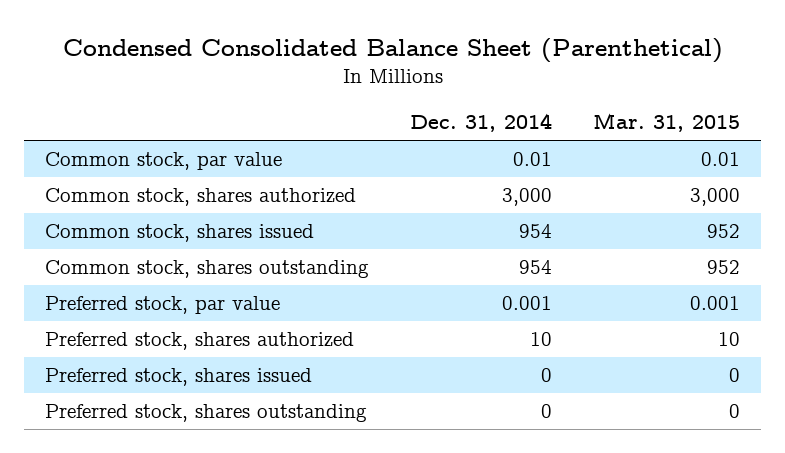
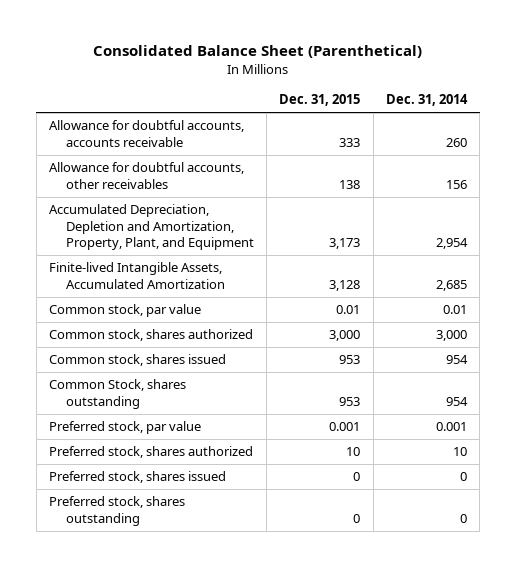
- Condensed Consolidated Balance Sheet (Parenthetical)
+ Consolidated Balance Sheet (Parenthetical)
- | Dec. 31, 2014 | Mar. 31, 2015
+ | Dec. 31, 2015 | Dec. 31, 2014
+ Allowance for doubtful accounts, accounts receivable | 333 | 260
+ Allowance for doubtful accounts, other receivables | 138 | 156
+ Accumulated Depreciation, Depletion and Amortization, Property, Plant, and Equipment | 3,173 | 2,954
+ Finite-lived Intangible Assets, Accumulated Amortization | 3,128 | 2,685
- Common stock, shares outstanding | 954 | 952
+ Common Stock, shares outstanding | 953 | 954

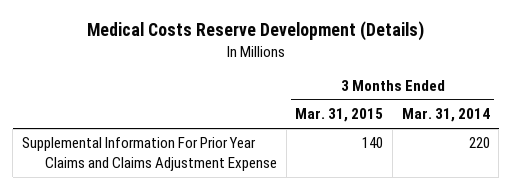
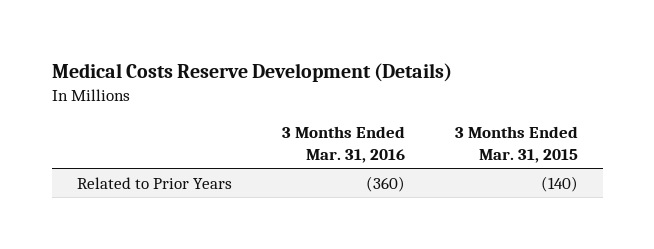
- | 3 Months Ended Mar. 31, 2015 | 3 Months Ended Mar. 31, 2014
+ | 3 Months Ended Mar. 31, 2016 | 3 Months Ended Mar. 31, 2015
- Supplemental Information For Prior Year Claims and Claims Adjustment Expense | 140 | 220
+ Related to Prior Years | (360) | (140)

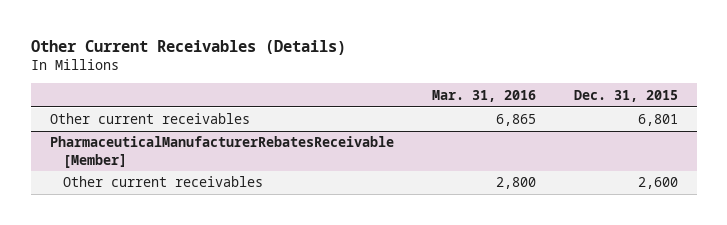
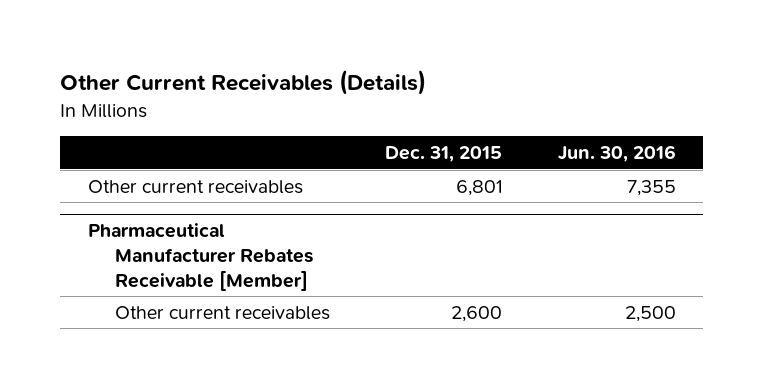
- | Mar. 31, 2016 | Dec. 31, 2015
+ | Dec. 31, 2015 | Jun. 30, 2016
- PharmaceuticalManufacturerRebatesReceivable [Member]
+ Pharmaceutical Manufacturer Rebates Receivable [Member]

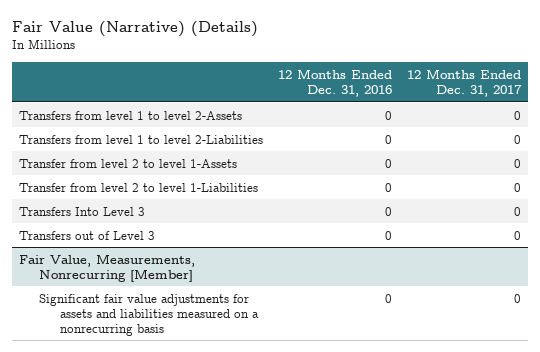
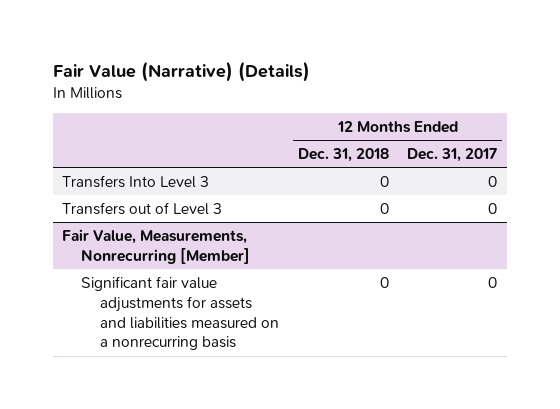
- | 12 Months Ended Dec. 31, 2016 | 12 Months Ended Dec. 31, 2017
+ | 12 Months Ended Dec. 31, 2018 | 12 Months Ended Dec. 31, 2017
- Transfers from level 1 to level 2-Assets | 0 | 0
- Transfers from level 1 to level 2-Liabilities | 0 | 0
- Transfer from level 2 to level 1-Assets | 0 | 0
- Transfer from level 2 to level 1-Liabilities | 0 | 0

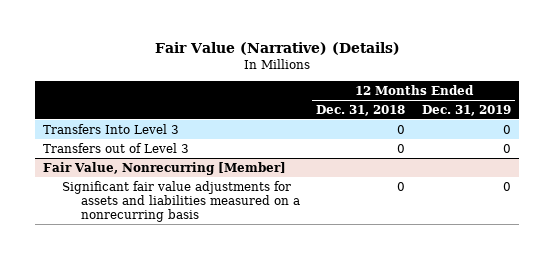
- | 12 Months Ended Dec. 31, 2018 | 12 Months Ended Dec. 31, 2017
+ | 12 Months Ended Dec. 31, 2018 | 12 Months Ended Dec. 31, 2019
- Fair Value, Measurements, Nonrecurring [Member]
+ Fair Value, Nonrecurring [Member]

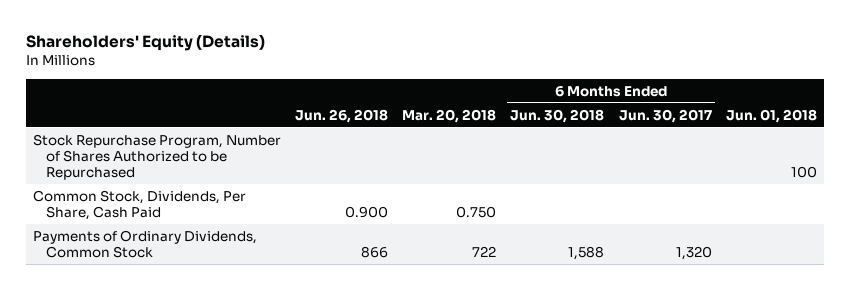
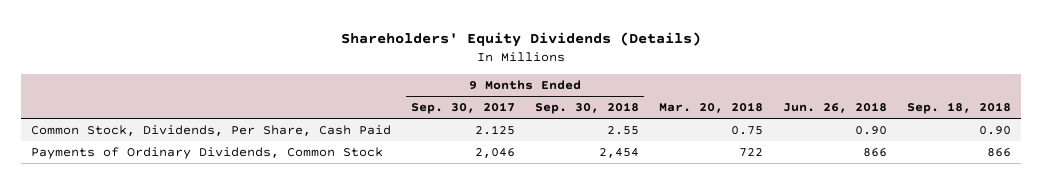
- Shareholders' Equity (Details)
+ Shareholders' Equity Dividends (Details)
- | Jun. 26, 2018 | Mar. 20, 2018 | 6 Months Ended Jun. 30, 2018 | 6 Months Ended Jun. 30, 2017 | Jun. 01, 2018
+ | 9 Months Ended Sep. 30, 2017 | 9 Months Ended Sep. 30, 2018 | Mar. 20, 2018 | Jun. 26, 2018 | Sep. 18, 2018
- Stock Repurchase Program, Number of Shares Authorized to be Repurchased | | | | | 100
- Common Stock, Dividends, Per Share, Cash Paid | 0.900 | 0.750 | | |
+ Common Stock, Dividends, Per Share, Cash Paid | 2.125 | 2.55 | 0.75 | 0.90 | 0.90

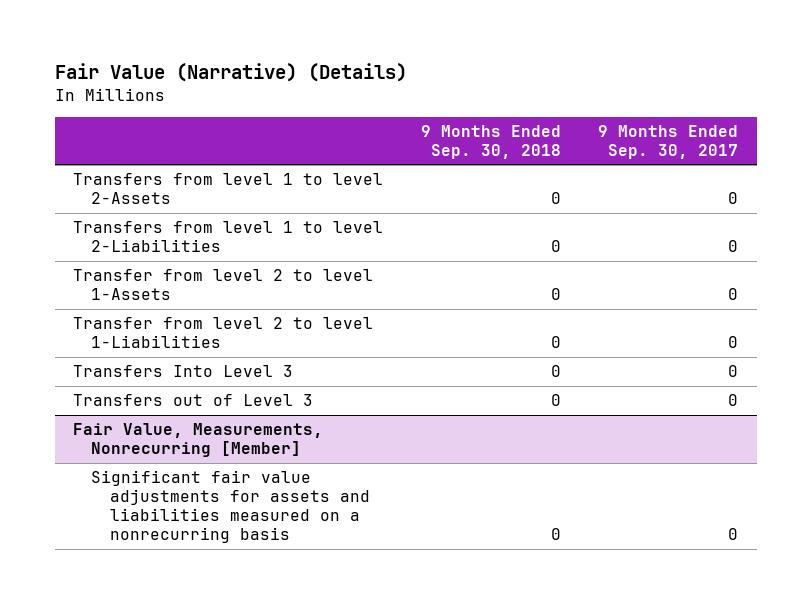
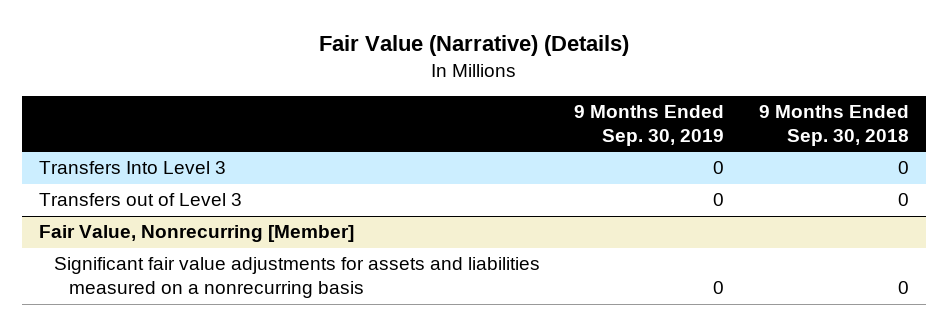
- | 9 Months Ended Sep. 30, 2018 | 9 Months Ended Sep. 30, 2017
+ | 9 Months Ended Sep. 30, 2019 | 9 Months Ended Sep. 30, 2018
- Transfers from level 1 to level 2-Assets | 0 | 0
- Transfers from level 1 to level 2-Liabilities | 0 | 0
- Transfer from level 2 to level 1-Assets | 0 | 0
- Transfer from level 2 to level 1-Liabilities | 0 | 0
- Fair Value, Measurements, Nonrecurring [Member]
+ Fair Value, Nonrecurring [Member]

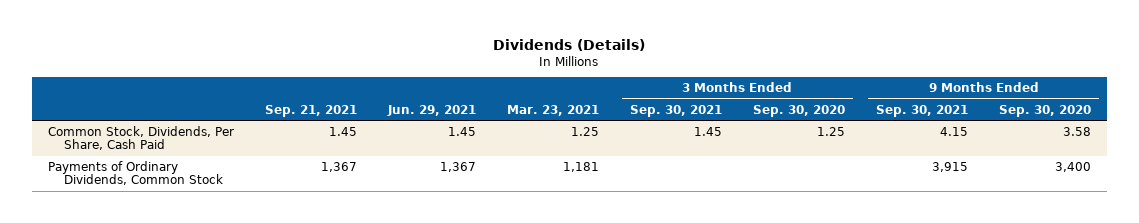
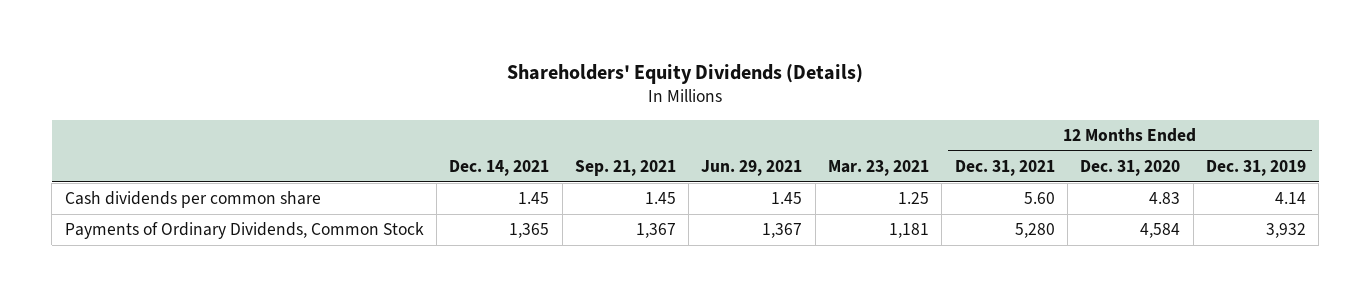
- Dividends (Details)
+ Shareholders' Equity Dividends (Details)
- | Sep. 21, 2021 | Jun. 29, 2021 | Mar. 23, 2021 | 3 Months Ended Sep. 30, 2021 | 3 Months Ended Sep. 30, 2020 | 9 Months Ended Sep. 30, 2021 | 9 Months Ended Sep. 30, 2020
+ | Dec. 14, 2021 | Sep. 21, 2021 | Jun. 29, 2021 | Mar. 23, 2021 | 12 Months Ended Dec. 31, 2021 | 12 Months Ended Dec. 31, 2020 | 12 Months Ended Dec. 31, 2019
- Common Stock, Dividends, Per Share, Cash Paid | 1.45 | 1.45 | 1.25 | 1.45 | 1.25 | 4.15 | 3.58
+ Cash dividends per common share | 1.45 | 1.45 | 1.45 | 1.25 | 5.60 | 4.83 | 4.14

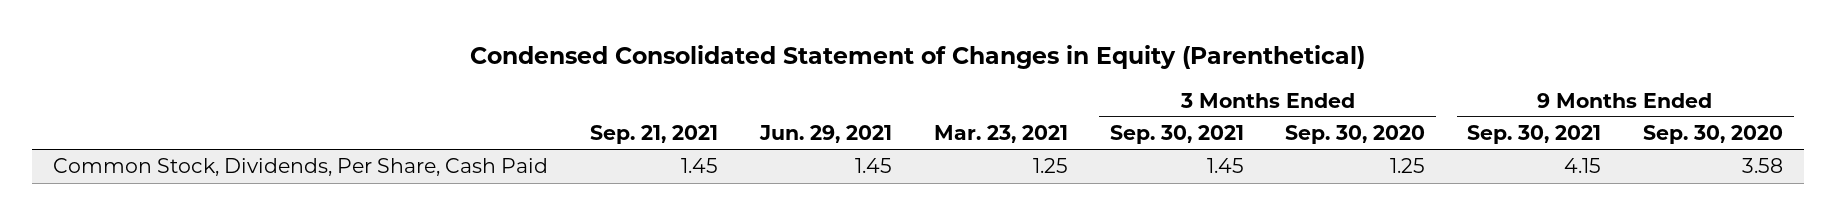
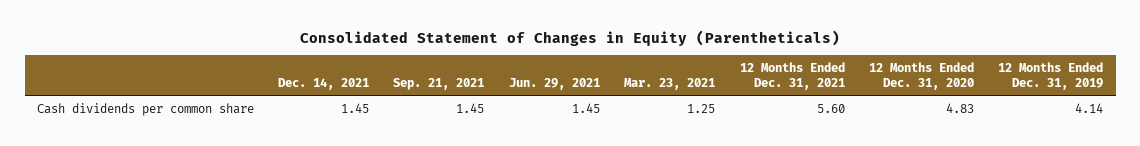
- Condensed Consolidated Statement of Changes in Equity (Parenthetical)
+ Consolidated Statement of Changes in Equity (Parentheticals)
- | Sep. 21, 2021 | Jun. 29, 2021 | Mar. 23, 2021 | 3 Months Ended Sep. 30, 2021 | 3 Months Ended Sep. 30, 2020 | 9 Months Ended Sep. 30, 2021 | 9 Months Ended Sep. 30, 2020
+ | Dec. 14, 2021 | Sep. 21, 2021 | Jun. 29, 2021 | Mar. 23, 2021 | 12 Months Ended Dec. 31, 2021 | 12 Months Ended Dec. 31, 2020 | 12 Months Ended Dec. 31, 2019
- Common Stock, Dividends, Per Share, Cash Paid | 1.45 | 1.45 | 1.25 | 1.45 | 1.25 | 4.15 | 3.58
+ Cash dividends per common share | 1.45 | 1.45 | 1.45 | 1.25 | 5.60 | 4.83 | 4.14

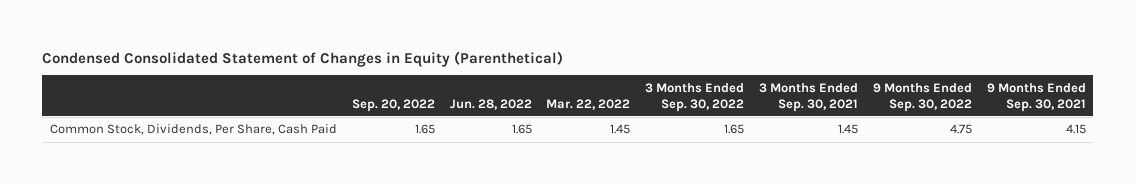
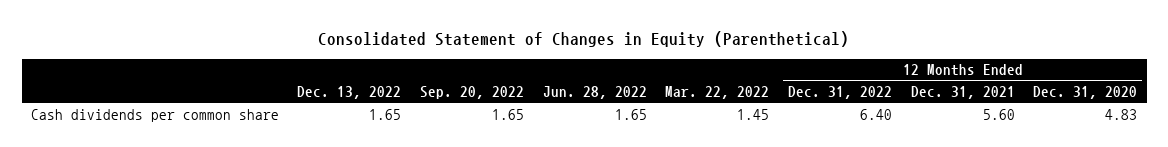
- Condensed Consolidated Statement of Changes in Equity (Parenthetical)
+ Consolidated Statement of Changes in Equity (Parenthetical)
- | Sep. 20, 2022 | Jun. 28, 2022 | Mar. 22, 2022 | 3 Months Ended Sep. 30, 2022 | 3 Months Ended Sep. 30, 2021 | 9 Months Ended Sep. 30, 2022 | 9 Months Ended Sep. 30, 2021
+ | Dec. 13, 2022 | Sep. 20, 2022 | Jun. 28, 2022 | Mar. 22, 2022 | 12 Months Ended Dec. 31, 2022 | 12 Months Ended Dec. 31, 2021 | 12 Months Ended Dec. 31, 2020
- Common Stock, Dividends, Per Share, Cash Paid | 1.65 | 1.65 | 1.45 | 1.65 | 1.45 | 4.75 | 4.15
+ Cash dividends per common share | 1.65 | 1.65 | 1.65 | 1.45 | 6.40 | 5.60 | 4.83

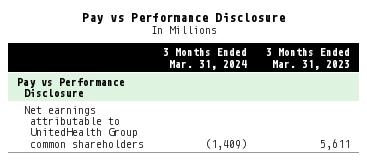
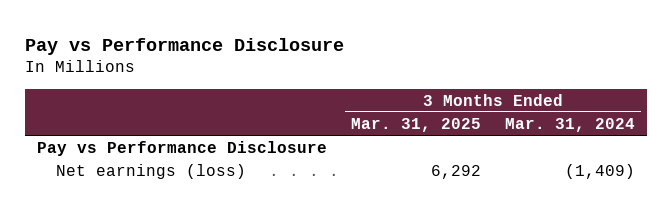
- | 3 Months Ended Mar. 31, 2024 | 3 Months Ended Mar. 31, 2023
+ | 3 Months Ended Mar. 31, 2025 | 3 Months Ended Mar. 31, 2024
- Net earnings attributable to UnitedHealth Group common shareholders | (1,409) | 5,611
+ Net earnings (loss) | 6,292 | (1,409)

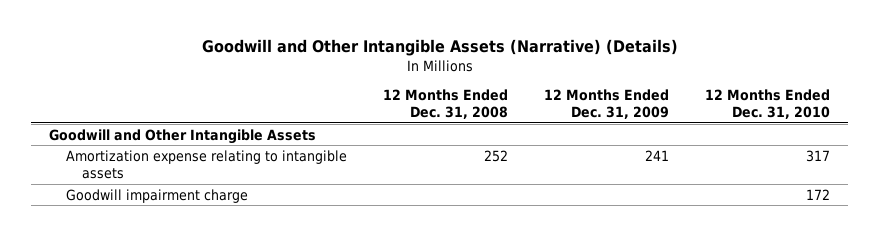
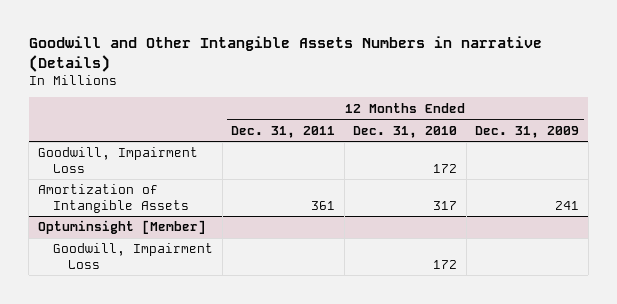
- Goodwill and Other Intangible Assets (Narrative) (Details)
+ Goodwill and Other Intangible Assets Numbers in narrative (Details)
- | 12 Months Ended Dec. 31, 2008 | 12 Months Ended Dec. 31, 2009 | 12 Months Ended Dec. 31, 2010
+ | 12 Months Ended Dec. 31, 2011 | 12 Months Ended Dec. 31, 2010 | 12 Months Ended Dec. 31, 2009
- Goodwill and Other Intangible Assets
- Amortization expense relating to intangible assets | 252 | 241 | 317
- Goodwill impairment charge | | | 172
+ Goodwill, Impairment Loss | | 172 |
+ Amortization of Intangible Assets | 361 | 317 | 241
+ Optuminsight [Member]
+ Goodwill, Impairment Loss | | 172 |

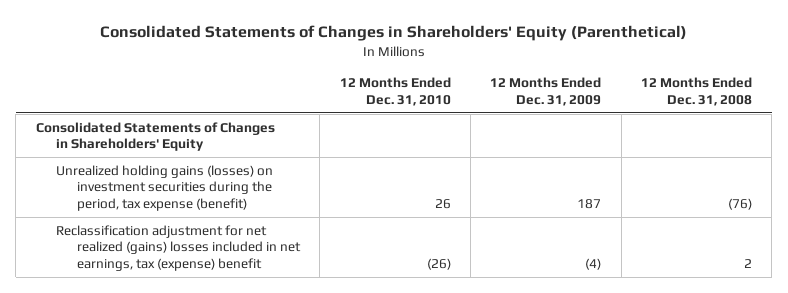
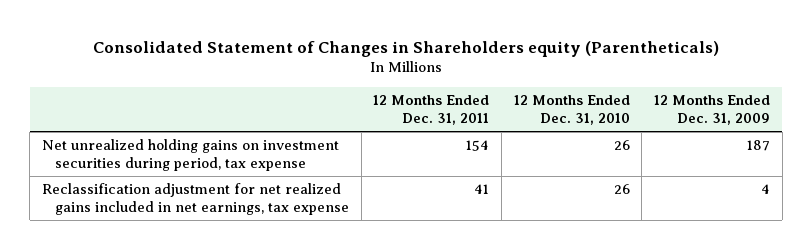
- Consolidated Statements of Changes in Shareholders' Equity (Parenthetical)
+ Consolidated Statement of Changes in Shareholders equity (Parentheticals)
- | 12 Months Ended Dec. 31, 2010 | 12 Months Ended Dec. 31, 2009 | 12 Months Ended Dec. 31, 2008
+ | 12 Months Ended Dec. 31, 2011 | 12 Months Ended Dec. 31, 2010 | 12 Months Ended Dec. 31, 2009
- Consolidated Statements of Changes in Shareholders' Equity
- Unrealized holding gains (losses) on investment securities during the period, tax expense (benefit) | 26 | 187 | (76)
- Reclassification adjustment for net realized (gains) losses included in net earnings, tax (expense) benefit | (26) | (4) | 2
+ Net unrealized holding gains on investment securities during period, tax expense | 154 | 26 | 187
+ Reclassification adjustment for net realized gains included in net earnings, tax expense | 41 | 26 | 4

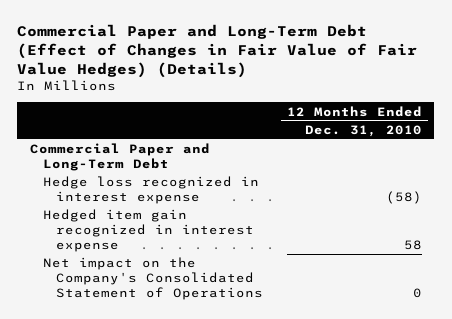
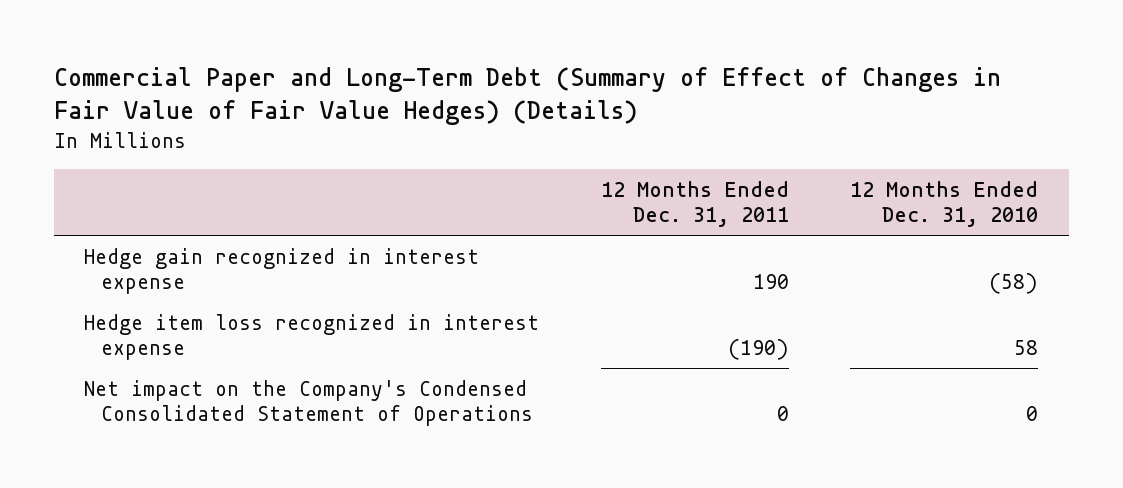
- Commercial Paper and Long-Term Debt (Effect of Changes in Fair Value of Fair Value Hedges) (Details)
+ Commercial Paper and Long-Term Debt (Summary of Effect of Changes in Fair Value of Fair Value Hedges) (Details)
- | 12 Months Ended Dec. 31, 2010
+ | 12 Months Ended Dec. 31, 2011 | 12 Months Ended Dec. 31, 2010
- Commercial Paper and Long-Term Debt
- Hedge loss recognized in interest expense | (58)
- Hedged item gain recognized in interest expense | 58
- Net impact on the Company's Consolidated Statement of Operations | 0
+ Hedge gain recognized in interest expense | 190 | (58)
+ Hedge item loss recognized in interest expense | (190) | 58
+ Net impact on the Company's Condensed Consolidated Statement of Operations | 0 | 0

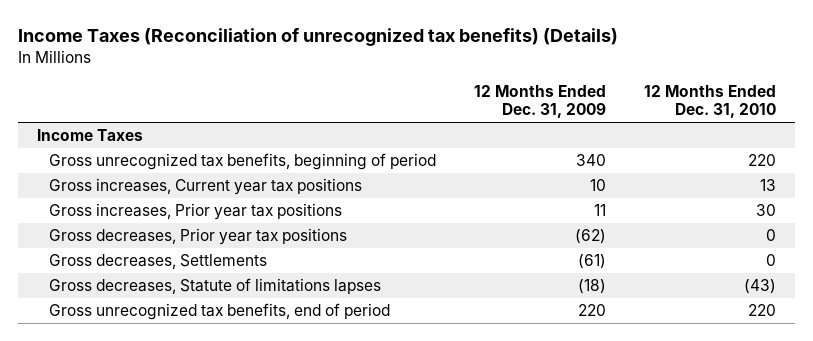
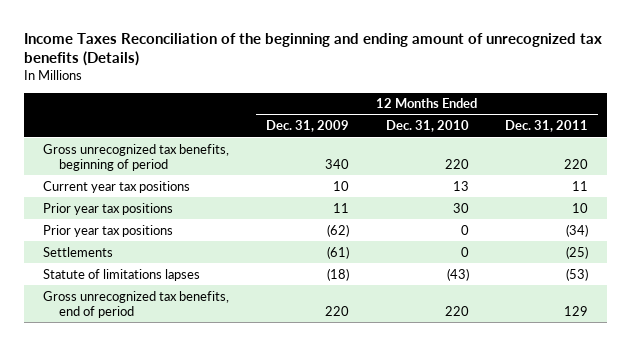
- Income Taxes (Reconciliation of unrecognized tax benefits) (Details)
+ Income Taxes Reconciliation of the beginning and ending amount of unrecognized tax benefits (Details)
- | 12 Months Ended Dec. 31, 2009 | 12 Months Ended Dec. 31, 2010
+ | 12 Months Ended Dec. 31, 2009 | 12 Months Ended Dec. 31, 2010 | 12 Months Ended Dec. 31, 2011
- Income Taxes
- Gross increases, Current year tax positions | 10 | 13
- Gross increases, Prior year tax positions | 11 | 30
- Gross decreases, Prior year tax positions | (62) | 0
- Gross decreases, Settlements | (61) | 0
- Gross decreases, Statute of limitations lapses | (18) | (43)
+ Current year tax positions | 10 | 13 | 11
+ Prior year tax positions | 11 | 30 | 10
+ Prior year tax positions | (62) | 0 | (34)
+ Settlements | (61) | 0 | (25)
+ Statute of limitations lapses | (18) | (43) | (53)

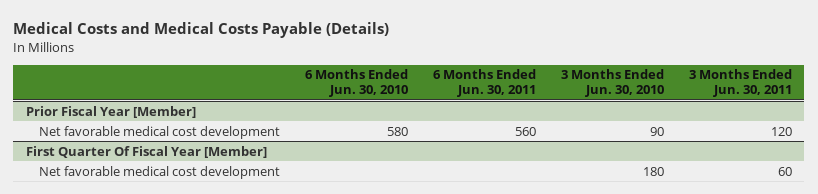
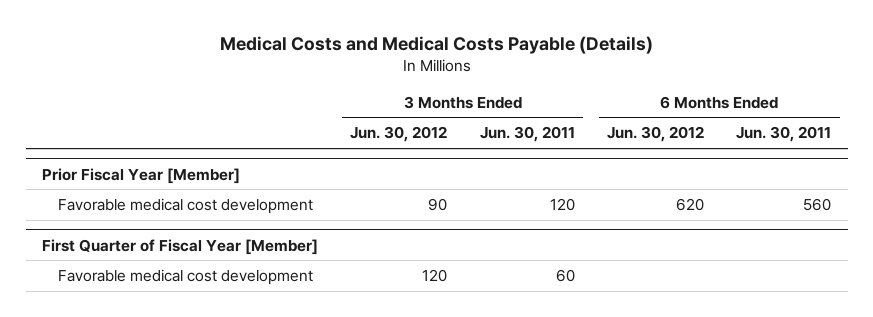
- | 6 Months Ended Jun. 30, 2010 | 6 Months Ended Jun. 30, 2011 | 3 Months Ended Jun. 30, 2010 | 3 Months Ended Jun. 30, 2011
+ | 3 Months Ended Jun. 30, 2012 | 3 Months Ended Jun. 30, 2011 | 6 Months Ended Jun. 30, 2012 | 6 Months Ended Jun. 30, 2011
@ Prior Fiscal Year [Member]
- Net favorable medical cost development | 580 | 560 | 90 | 120
- First Quarter Of Fiscal Year [Member]
- Net favorable medical cost development | | | 180 | 60
@ Prior Fiscal Year [Member]
+ Favorable medical cost development | 90 | 120 | 620 | 560
+ First Quarter of Fiscal Year [Member]
+ Favorable medical cost development | 120 | 60 | |

